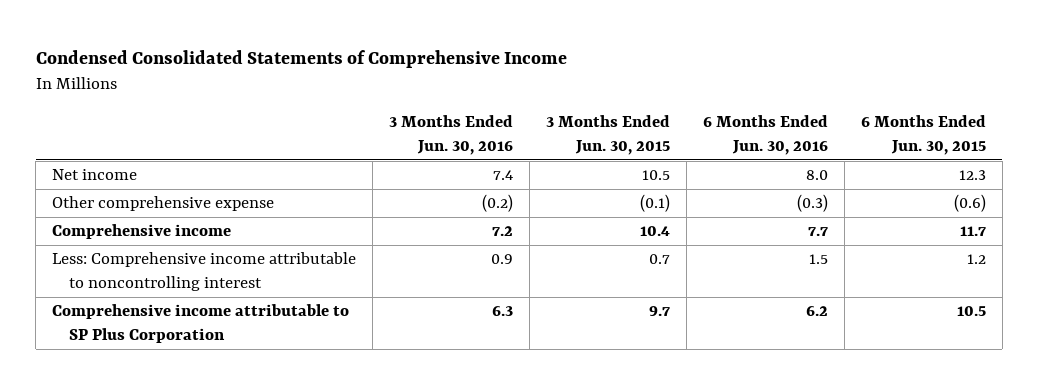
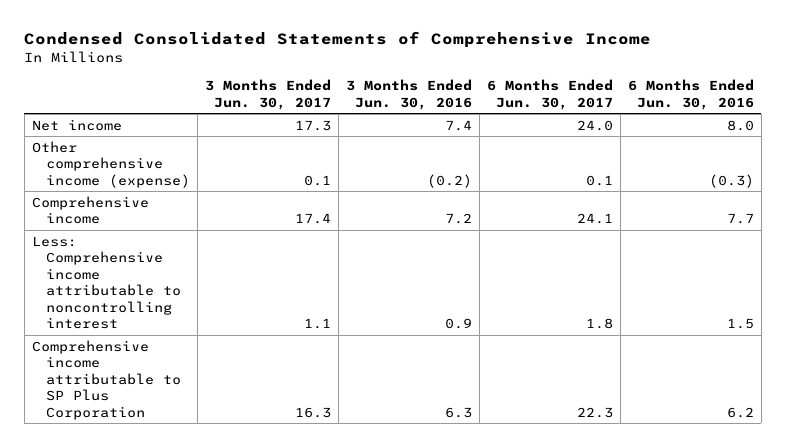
- | 3 Months Ended Jun. 30, 2016 | 3 Months Ended Jun. 30, 2015 | 6 Months Ended Jun. 30, 2016 | 6 Months Ended Jun. 30, 2015
+ | 3 Months Ended Jun. 30, 2017 | 3 Months Ended Jun. 30, 2016 | 6 Months Ended Jun. 30, 2017 | 6 Months Ended Jun. 30, 2016
- Other comprehensive expense | (0.2) | (0.1) | (0.3) | (0.6)
+ Other comprehensive income (expense) | 0.1 | (0.2) | 0.1 | (0.3)

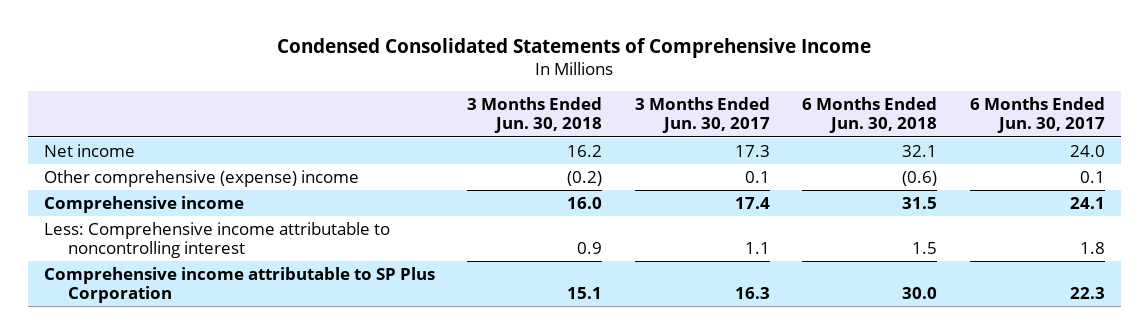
- | 3 Months Ended Jun. 30, 2017 | 3 Months Ended Jun. 30, 2016 | 6 Months Ended Jun. 30, 2017 | 6 Months Ended Jun. 30, 2016
+ | 3 Months Ended Jun. 30, 2018 | 3 Months Ended Jun. 30, 2017 | 6 Months Ended Jun. 30, 2018 | 6 Months Ended Jun. 30, 2017
- Other comprehensive income (expense) | 0.1 | (0.2) | 0.1 | (0.3)
+ Other comprehensive (expense) income | (0.2) | 0.1 | (0.6) | 0.1

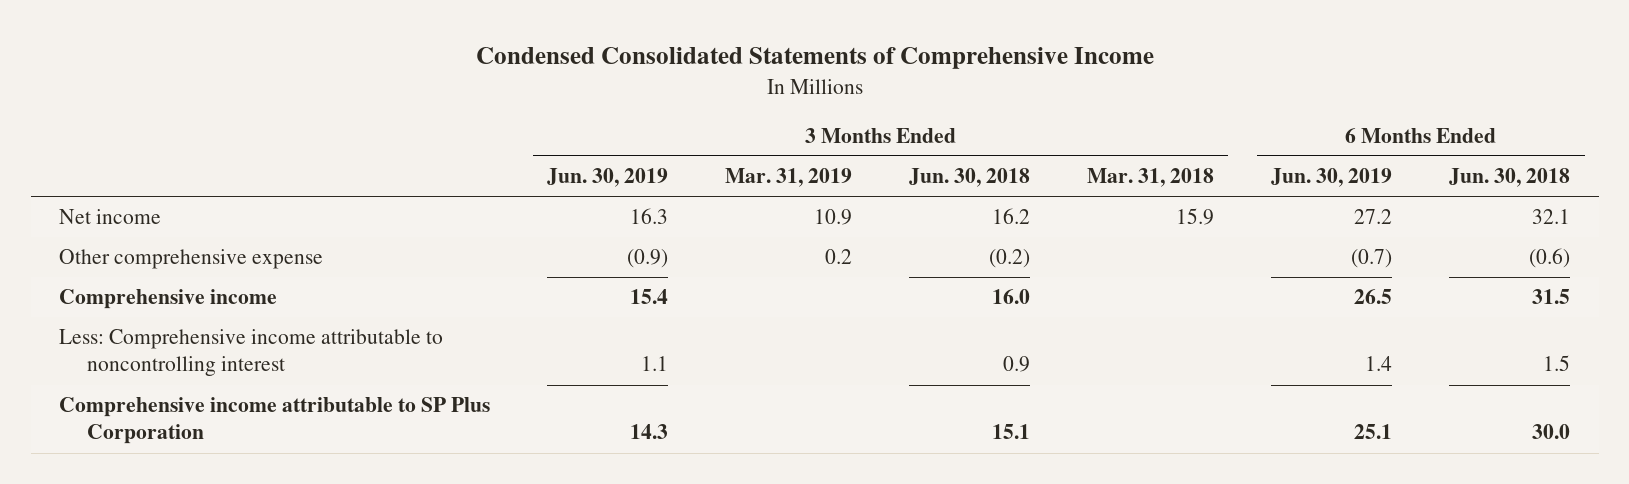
- | 3 Months Ended Jun. 30, 2018 | 3 Months Ended Jun. 30, 2017 | 6 Months Ended Jun. 30, 2018 | 6 Months Ended Jun. 30, 2017
+ | 3 Months Ended Jun. 30, 2019 | 3 Months Ended Mar. 31, 2019 | 3 Months Ended Jun. 30, 2018 | 3 Months Ended Mar. 31, 2018 | 6 Months Ended Jun. 30, 2019 | 6 Months Ended Jun. 30, 2018
- Other comprehensive (expense) income | (0.2) | 0.1 | (0.6) | 0.1
+ Other comprehensive expense | (0.9) | 0.2 | (0.2) | | (0.7) | (0.6)

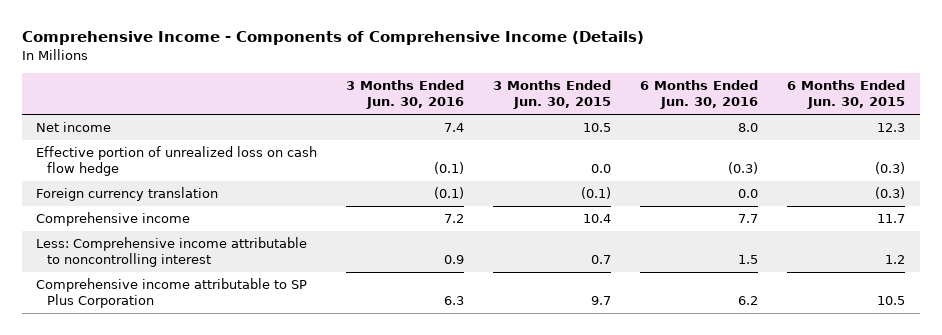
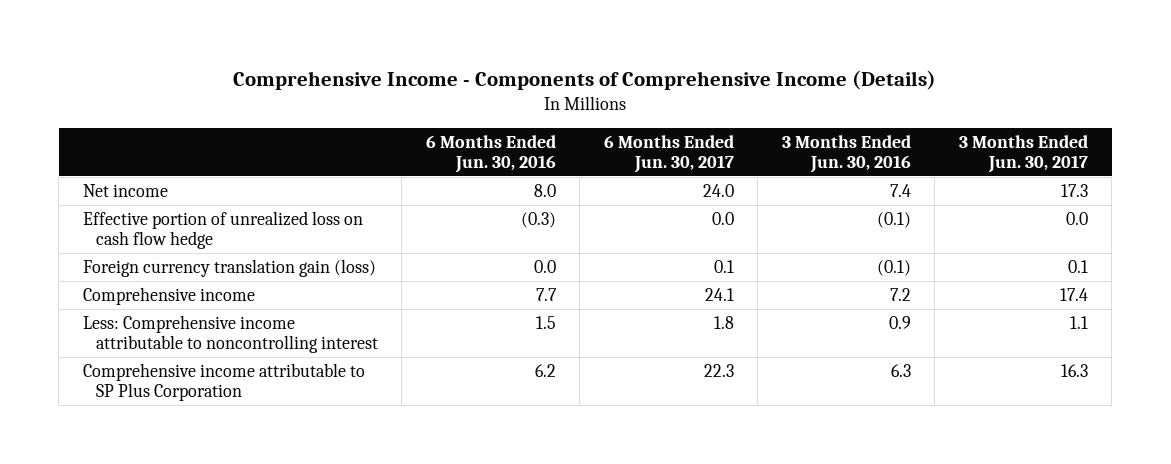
- | 3 Months Ended Jun. 30, 2016 | 3 Months Ended Jun. 30, 2015 | 6 Months Ended Jun. 30, 2016 | 6 Months Ended Jun. 30, 2015
+ | 6 Months Ended Jun. 30, 2016 | 6 Months Ended Jun. 30, 2017 | 3 Months Ended Jun. 30, 2016 | 3 Months Ended Jun. 30, 2017
- Foreign currency translation | (0.1) | (0.1) | 0.0 | (0.3)
+ Foreign currency translation gain (loss) | 0.0 | 0.1 | (0.1) | 0.1

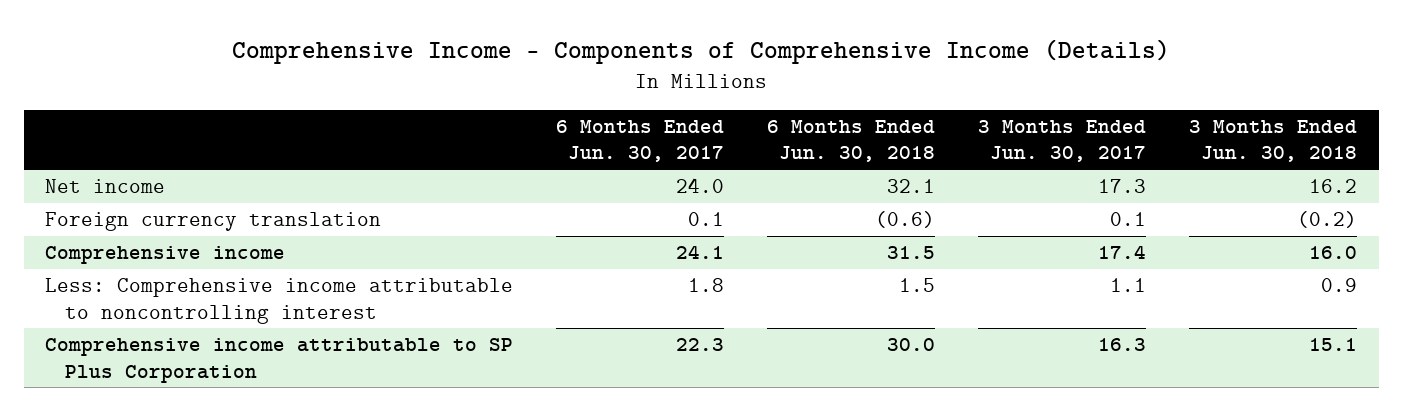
- | 6 Months Ended Jun. 30, 2016 | 6 Months Ended Jun. 30, 2017 | 3 Months Ended Jun. 30, 2016 | 3 Months Ended Jun. 30, 2017
+ | 6 Months Ended Jun. 30, 2017 | 6 Months Ended Jun. 30, 2018 | 3 Months Ended Jun. 30, 2017 | 3 Months Ended Jun. 30, 2018
- Effective portion of unrealized loss on cash flow hedge | (0.3) | 0.0 | (0.1) | 0.0
- Foreign currency translation gain (loss) | 0.0 | 0.1 | (0.1) | 0.1
+ Foreign currency translation | 0.1 | (0.6) | 0.1 | (0.2)

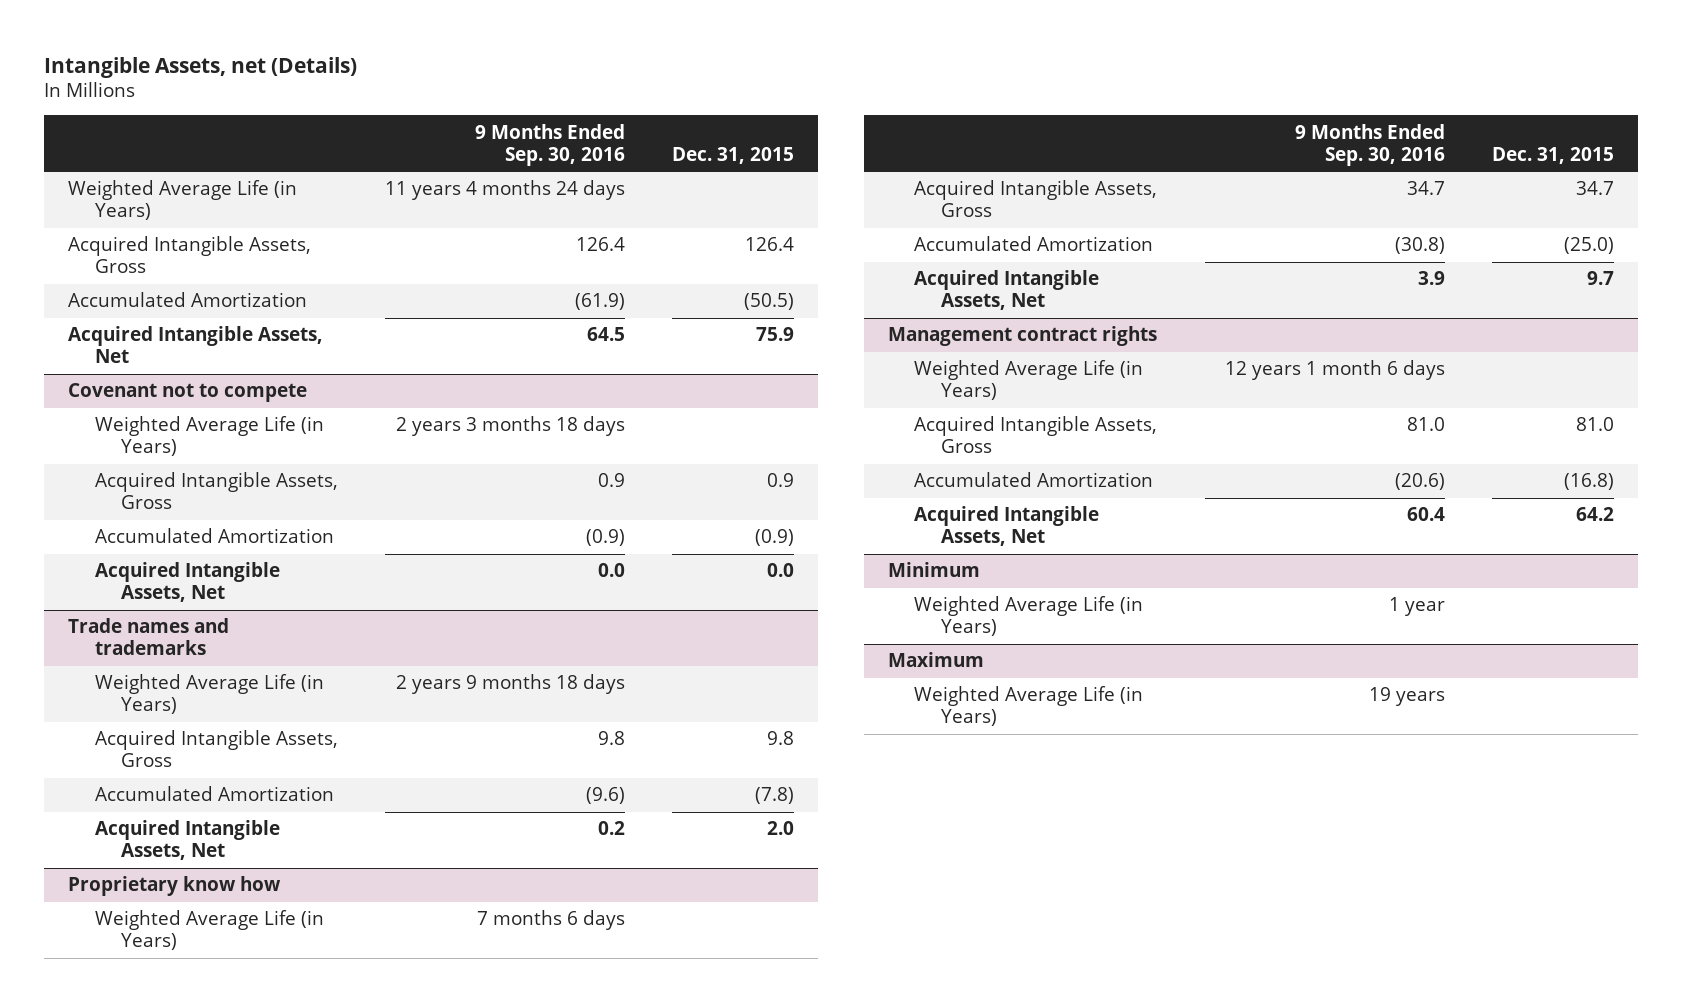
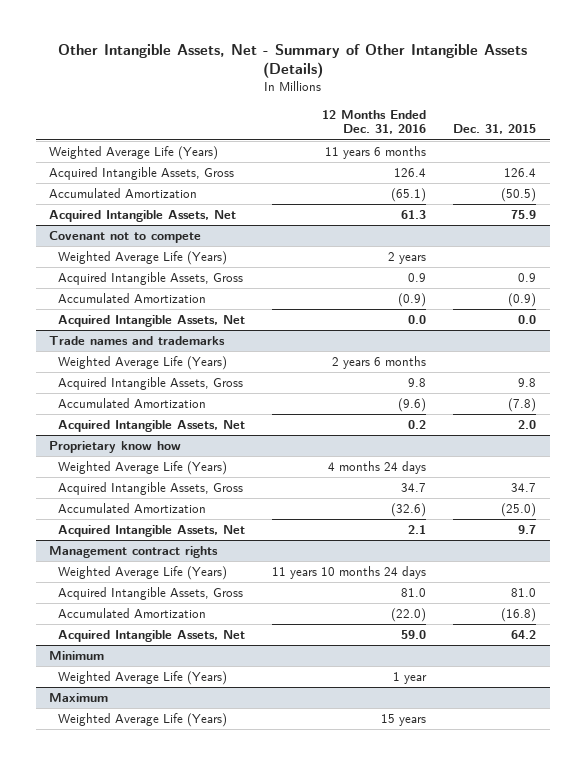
- Intangible Assets, net (Details)
+ Other Intangible Assets, Net - Summary of Other Intangible Assets (Details)
- | 9 Months Ended Sep. 30, 2016 | Dec. 31, 2015
+ | 12 Months Ended Dec. 31, 2016 | Dec. 31, 2015
- Weighted Average Life (in Years) | 11 years 4 months 24 days |
+ Weighted Average Life (Years) | 11 years 6 months |
@ Covenant not to compete
- Weighted Average Life (in Years) | 2 years 3 months 18 days |
+ Weighted Average Life (Years) | 2 years |
@ Trade names and trademarks
- Weighted Average Life (in Years) | 2 years 9 months 18 days |
+ Weighted Average Life (Years) | 2 years 6 months |
@ Proprietary know how
- Weighted Average Life (in Years) | 7 months 6 days |
+ Weighted Average Life (Years) | 4 months 24 days |
@ Management contract rights
- Weighted Average Life (in Years) | 12 years 1 month 6 days |
+ Weighted Average Life (Years) | 11 years 10 months 24 days |
@ Minimum
- Weighted Average Life (in Years) | 1 year |
+ Weighted Average Life (Years) | 1 year |
@ Maximum
- Weighted Average Life (in Years) | 19 years |
+ Weighted Average Life (Years) | 15 years |

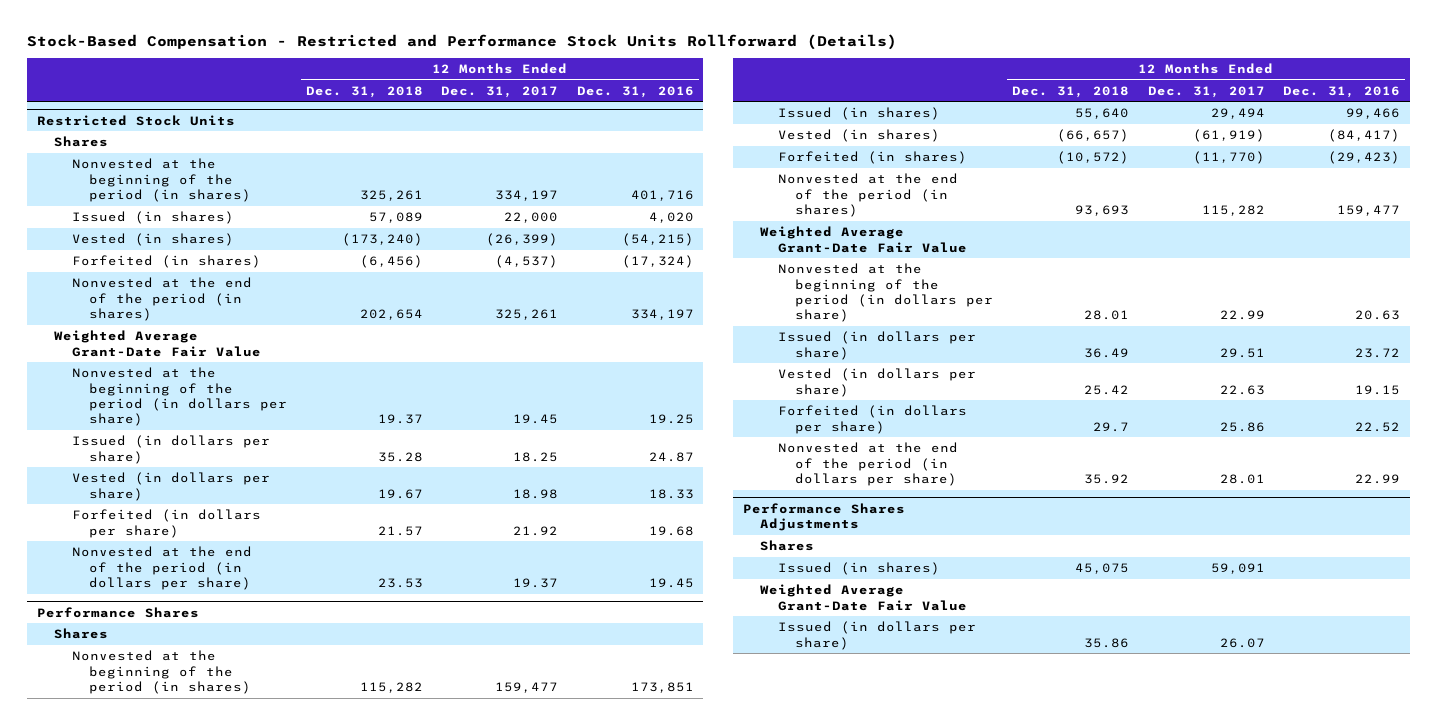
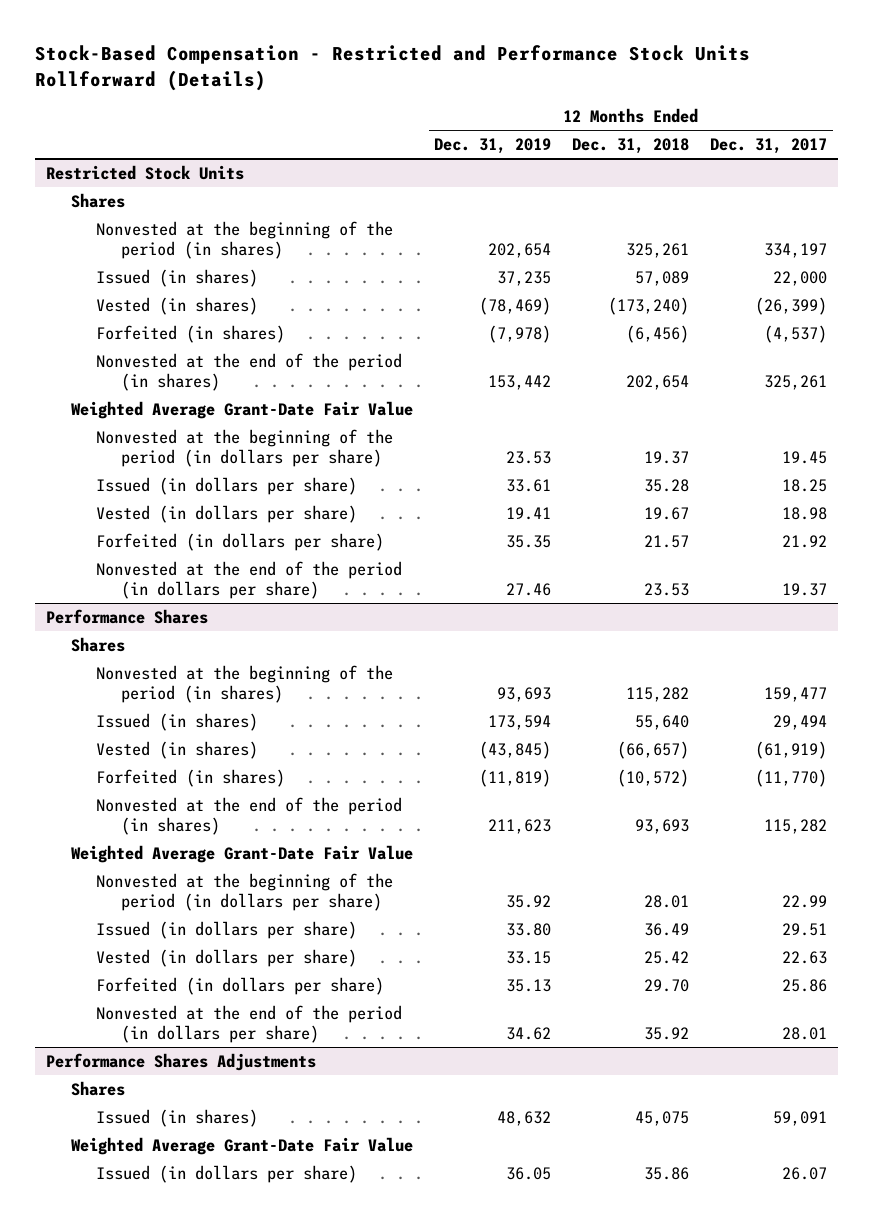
- | 12 Months Ended Dec. 31, 2018 | 12 Months Ended Dec. 31, 2017 | 12 Months Ended Dec. 31, 2016
+ | 12 Months Ended Dec. 31, 2019 | 12 Months Ended Dec. 31, 2018 | 12 Months Ended Dec. 31, 2017
@ Performance Shares
- Forfeited (in dollars per share) | 29.7 | 25.86 | 22.52
+ Forfeited (in dollars per share) | 35.13 | 29.70 | 25.86

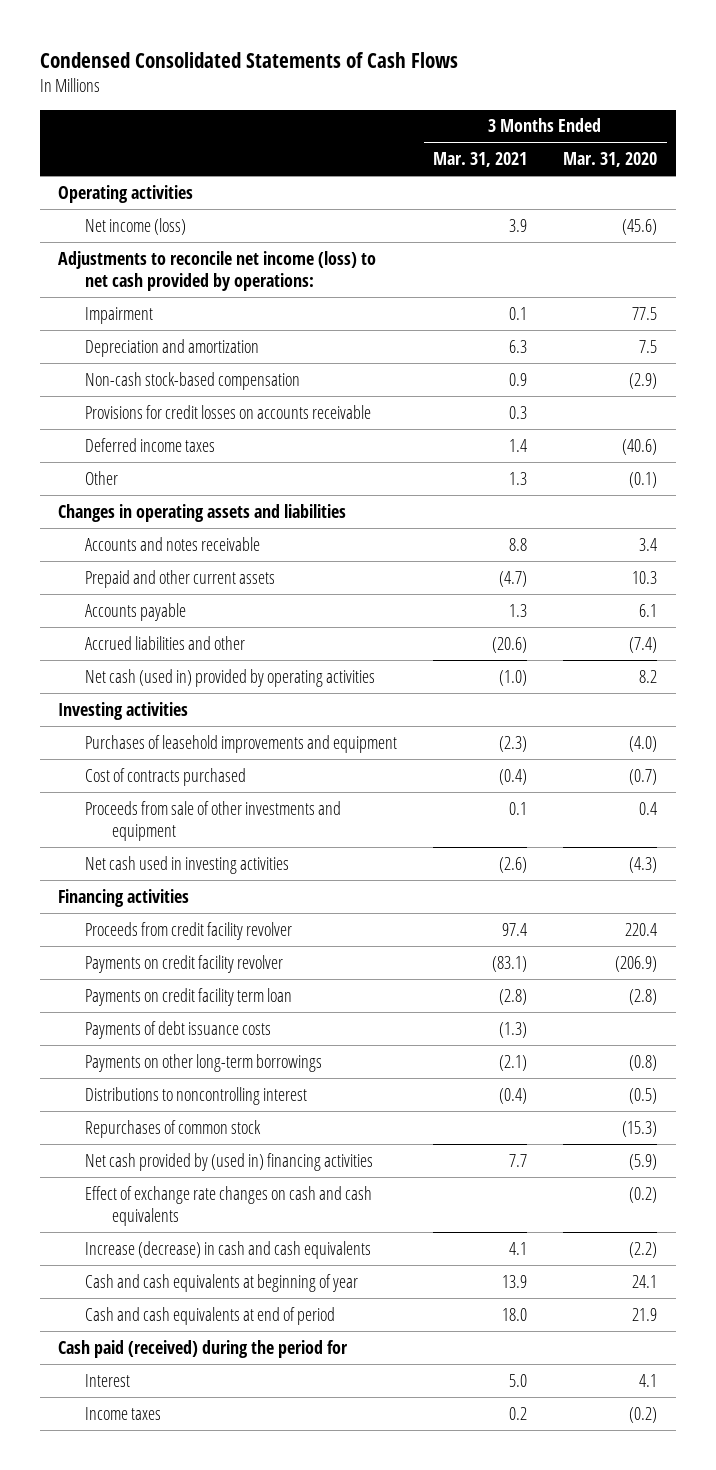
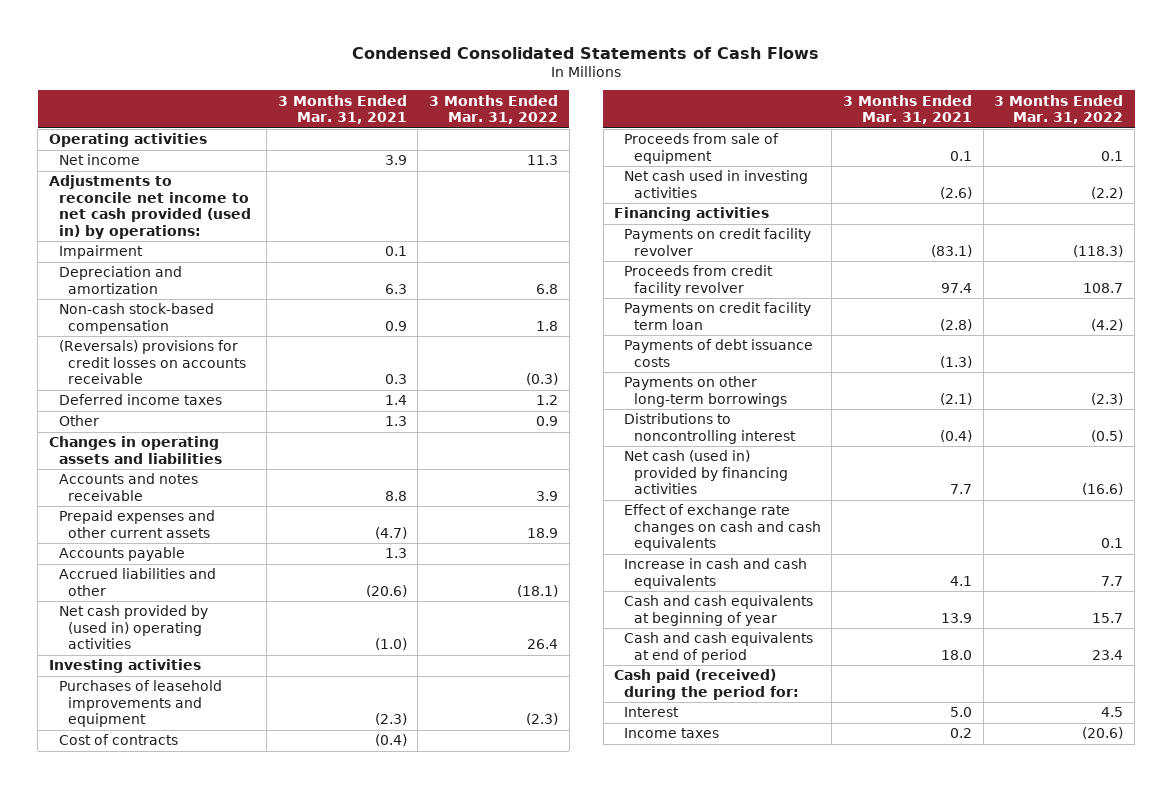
- | 3 Months Ended Mar. 31, 2021 | 3 Months Ended Mar. 31, 2020
+ | 3 Months Ended Mar. 31, 2021 | 3 Months Ended Mar. 31, 2022
- Net income (loss) | 3.9 | (45.6)
- Adjustments to reconcile net income (loss) to net cash provided by operations:
+ Net income | 3.9 | 11.3
+ Adjustments to reconcile net income to net cash provided (used in) by operations:
- Provisions for credit losses on accounts receivable | 0.3 |
+ (Reversals) provisions for credit losses on accounts receivable | 0.3 | (0.3)
- Prepaid and other current assets | (4.7) | 10.3
+ Prepaid expenses and other current assets | (4.7) | 18.9
- Net cash (used in) provided by operating activities | (1.0) | 8.2
+ Net cash provided by (used in) operating activities | (1.0) | 26.4
- Cost of contracts purchased | (0.4) | (0.7)
- Proceeds from sale of other investments and equipment | 0.1 | 0.4
+ Cost of contracts | (0.4) |
+ Proceeds from sale of equipment | 0.1 | 0.1
moved down: Proceeds from credit facility revolver | 97.4 | 108.7
- Repurchases of common stock | | (15.3)
- Net cash provided by (used in) financing activities | 7.7 | (5.9)
+ Net cash (used in) provided by financing activities | 7.7 | (16.6)
- Increase (decrease) in cash and cash equivalents | 4.1 | (2.2)
+ Increase in cash and cash equivalents | 4.1 | 7.7
- Cash paid (received) during the period for
+ Cash paid (received) during the period for:

